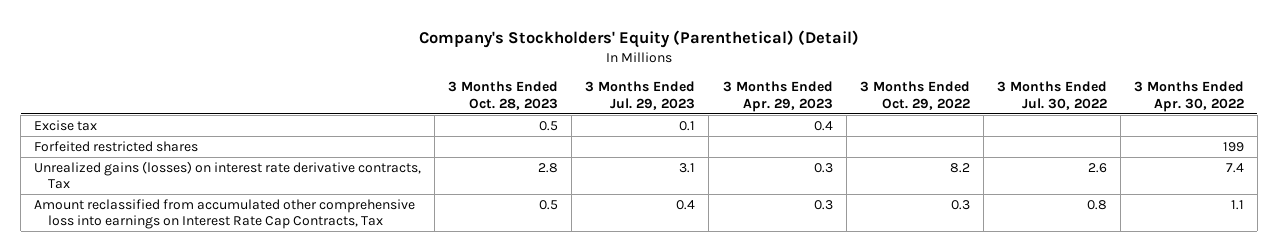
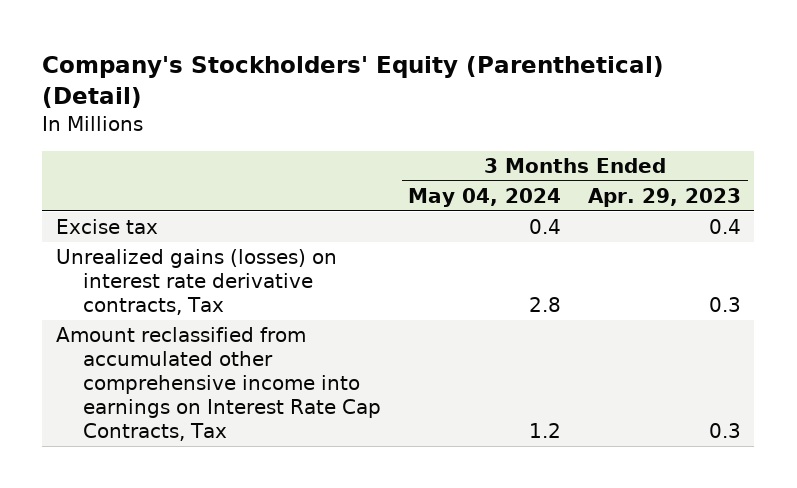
- | 3 Months Ended Oct. 28, 2023 | 3 Months Ended Jul. 29, 2023 | 3 Months Ended Apr. 29, 2023 | 3 Months Ended Oct. 29, 2022 | 3 Months Ended Jul. 30, 2022 | 3 Months Ended Apr. 30, 2022
+ | 3 Months Ended May 04, 2024 | 3 Months Ended Apr. 29, 2023
- Forfeited restricted shares | | | | | | 199
- Amount reclassified from accumulated other comprehensive loss into earnings on Interest Rate Cap Contracts, Tax | 0.5 | 0.4 | 0.3 | 0.3 | 0.8 | 1.1
+ Amount reclassified from accumulated other comprehensive income into earnings on Interest Rate Cap Contracts, Tax | 1.2 | 0.3

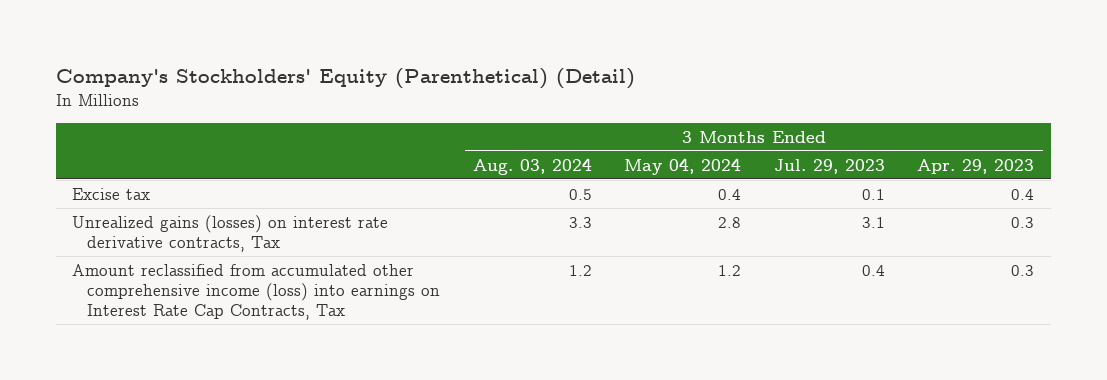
- | 3 Months Ended May 04, 2024 | 3 Months Ended Apr. 29, 2023
+ | 3 Months Ended Aug. 03, 2024 | 3 Months Ended May 04, 2024 | 3 Months Ended Jul. 29, 2023 | 3 Months Ended Apr. 29, 2023
- Amount reclassified from accumulated other comprehensive income into earnings on Interest Rate Cap Contracts, Tax | 1.2 | 0.3
+ Amount reclassified from accumulated other comprehensive income (loss) into earnings on Interest Rate Cap Contracts, Tax | 1.2 | 1.2 | 0.4 | 0.3

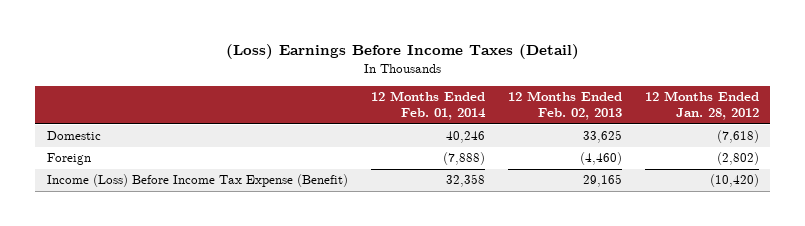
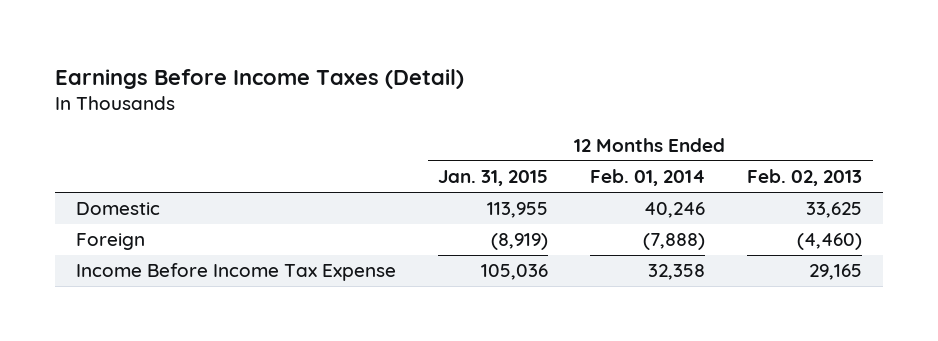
- (Loss) Earnings Before Income Taxes (Detail)
+ Earnings Before Income Taxes (Detail)
- | 12 Months Ended Feb. 01, 2014 | 12 Months Ended Feb. 02, 2013 | 12 Months Ended Jan. 28, 2012
+ | 12 Months Ended Jan. 31, 2015 | 12 Months Ended Feb. 01, 2014 | 12 Months Ended Feb. 02, 2013
- Income (Loss) Before Income Tax Expense (Benefit) | 32,358 | 29,165 | (10,420)
+ Income Before Income Tax Expense | 105,036 | 32,358 | 29,165

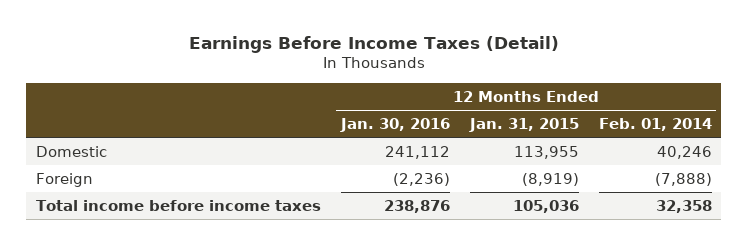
- | 12 Months Ended Jan. 31, 2015 | 12 Months Ended Feb. 01, 2014 | 12 Months Ended Feb. 02, 2013
+ | 12 Months Ended Jan. 30, 2016 | 12 Months Ended Jan. 31, 2015 | 12 Months Ended Feb. 01, 2014
- Income Before Income Tax Expense | 105,036 | 32,358 | 29,165
+ Total income before income taxes | 238,876 | 105,036 | 32,358

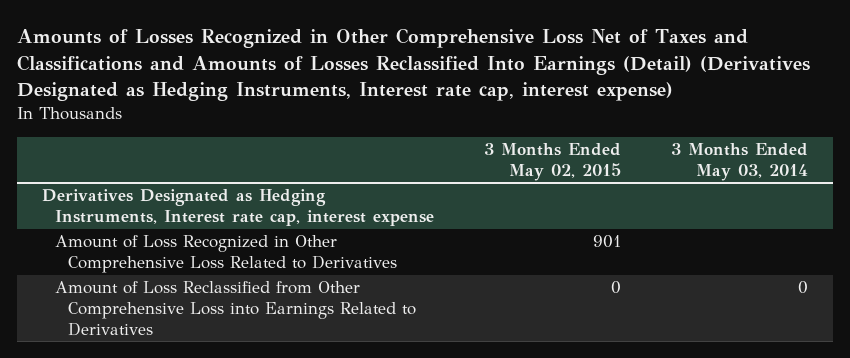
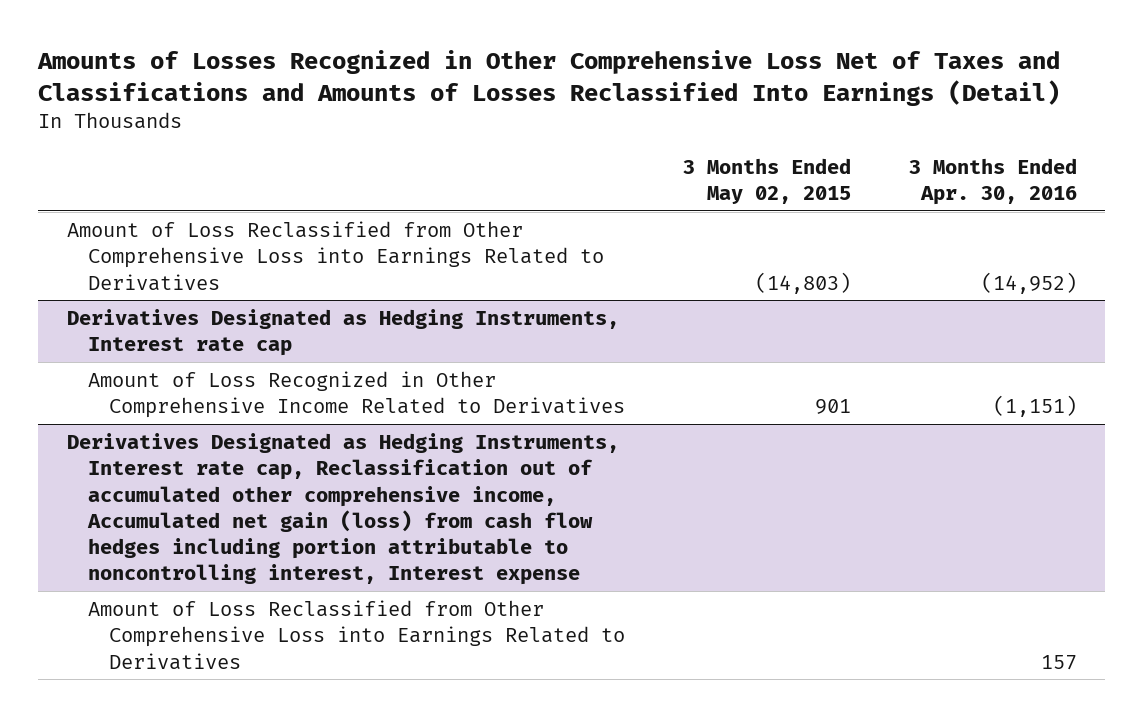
- Amounts of Losses Recognized in Other Comprehensive Loss Net of Taxes and Classifications and Amounts of Losses Reclassified Into Earnings (Detail) (Derivatives Designated as Hedging Instruments, Interest rate cap, interest expense)
+ Amounts of Losses Recognized in Other Comprehensive Loss Net of Taxes and Classifications and Amounts of Losses Reclassified Into Earnings (Detail)
- | 3 Months Ended May 02, 2015 | 3 Months Ended May 03, 2014
+ | 3 Months Ended May 02, 2015 | 3 Months Ended Apr. 30, 2016
- Derivatives Designated as Hedging Instruments, Interest rate cap, interest expense
- Amount of Loss Recognized in Other Comprehensive Loss Related to Derivatives | 901 |
- Amount of Loss Reclassified from Other Comprehensive Loss into Earnings Related to Derivatives | 0 | 0
+ Amount of Loss Reclassified from Other Comprehensive Loss into Earnings Related to Derivatives | (14,803) | (14,952)
+ Derivatives Designated as Hedging Instruments, Interest rate cap
+ Amount of Loss Recognized in Other Comprehensive Income Related to Derivatives | 901 | (1,151)
+ Derivatives Designated as Hedging Instruments, Interest rate cap, Reclassification out of accumulated other comprehensive income, Accumulated net gain (loss) from cash flow hedges including portion attributable to noncontrolling interest, Interest expense
+ Amount of Loss Reclassified from Other Comprehensive Loss into Earnings Related to Derivatives | | 157

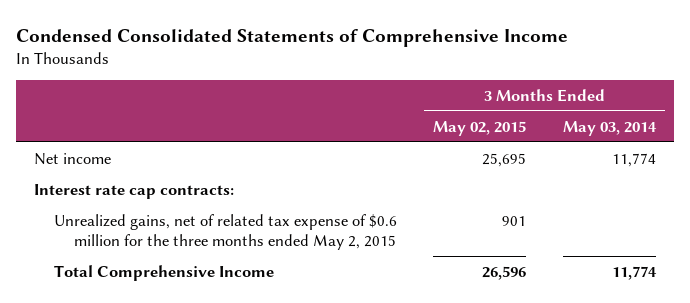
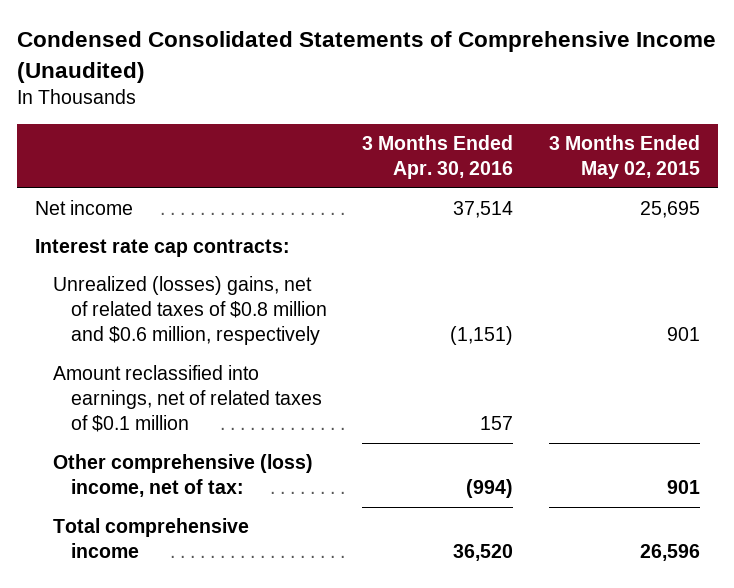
- Condensed Consolidated Statements of Comprehensive Income
+ Condensed Consolidated Statements of Comprehensive Income (Unaudited)
- | 3 Months Ended May 02, 2015 | 3 Months Ended May 03, 2014
+ | 3 Months Ended Apr. 30, 2016 | 3 Months Ended May 02, 2015
- Unrealized gains, net of related tax expense of $0.6 million for the three months ended May 2, 2015 | 901 |
- Total Comprehensive Income | 26,596 | 11,774
+ Unrealized (losses) gains, net of related taxes of $0.8 million and $0.6 million, respectively | (1,151) | 901
+ Amount reclassified into earnings, net of related taxes of $0.1 million | 157 |
+ Other comprehensive (loss) income, net of tax: | (994) | 901
+ Total comprehensive income | 36,520 | 26,596

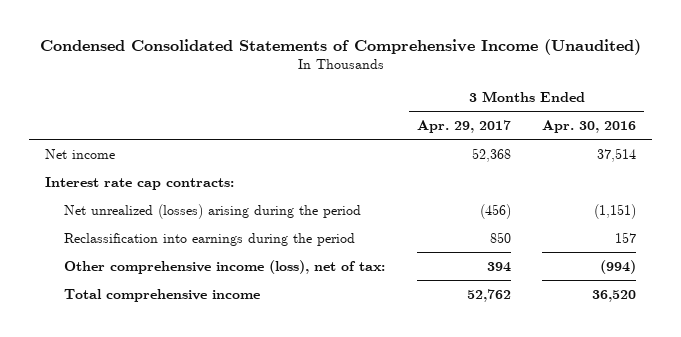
- | 3 Months Ended Apr. 30, 2016 | 3 Months Ended May 02, 2015
+ | 3 Months Ended Apr. 29, 2017 | 3 Months Ended Apr. 30, 2016
- Unrealized (losses) gains, net of related taxes of $0.8 million and $0.6 million, respectively | (1,151) | 901
- Amount reclassified into earnings, net of related taxes of $0.1 million | 157 |
- Other comprehensive (loss) income, net of tax: | (994) | 901
+ Net unrealized (losses) arising during the period | (456) | (1,151)
+ Reclassification into earnings during the period | 850 | 157
+ Other comprehensive income (loss), net of tax: | 394 | (994)

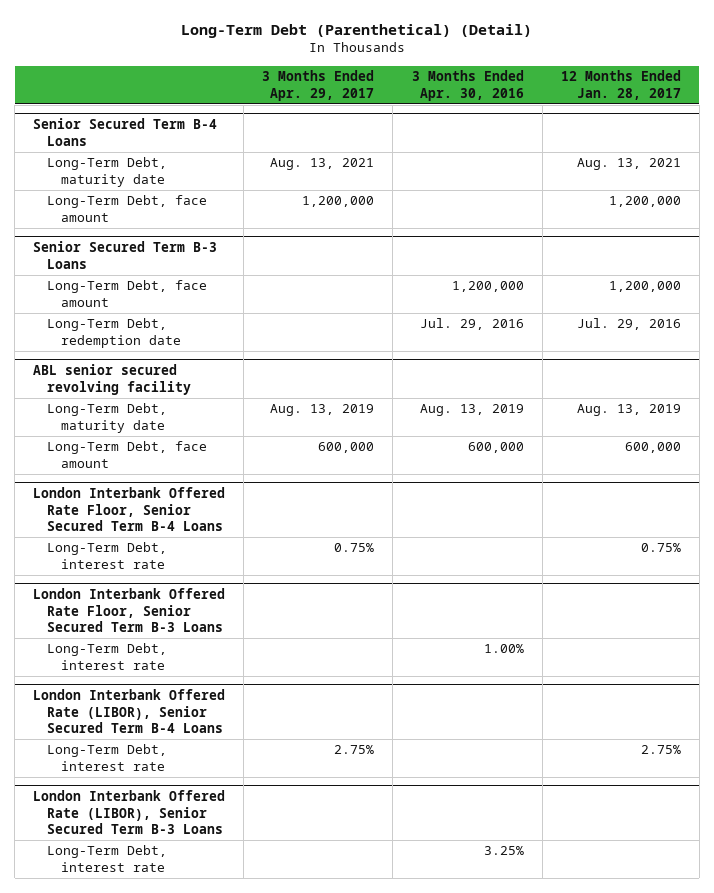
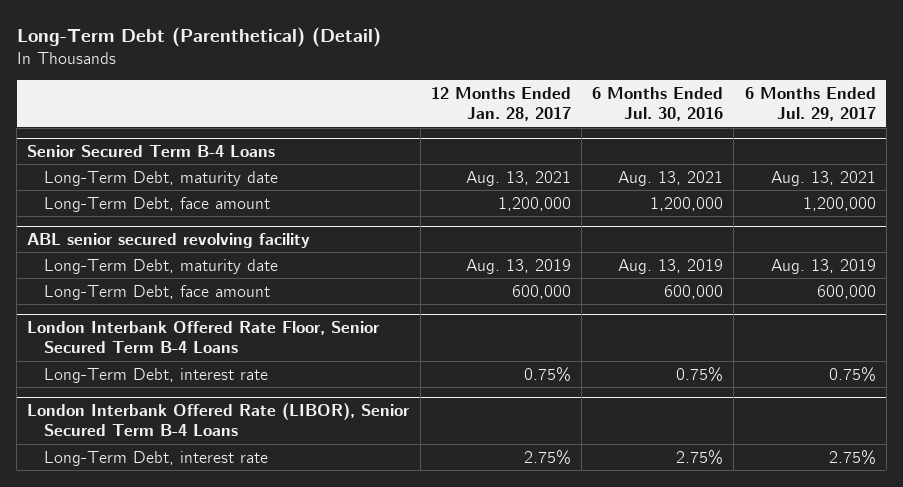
- | 3 Months Ended Apr. 29, 2017 | 3 Months Ended Apr. 30, 2016 | 12 Months Ended Jan. 28, 2017
+ | 12 Months Ended Jan. 28, 2017 | 6 Months Ended Jul. 30, 2016 | 6 Months Ended Jul. 29, 2017
- Senior Secured Term B-3 Loans
- Long-Term Debt, face amount | | 1,200,000 | 1,200,000
- Long-Term Debt, redemption date | | Jul. 29, 2016 | Jul. 29, 2016
- London Interbank Offered Rate Floor, Senior Secured Term B-3 Loans
- Long-Term Debt, interest rate | | 1.00% |
- London Interbank Offered Rate (LIBOR), Senior Secured Term B-3 Loans
- Long-Term Debt, interest rate | | 3.25% |

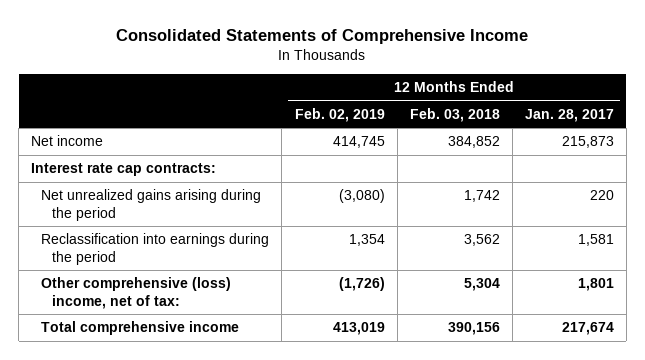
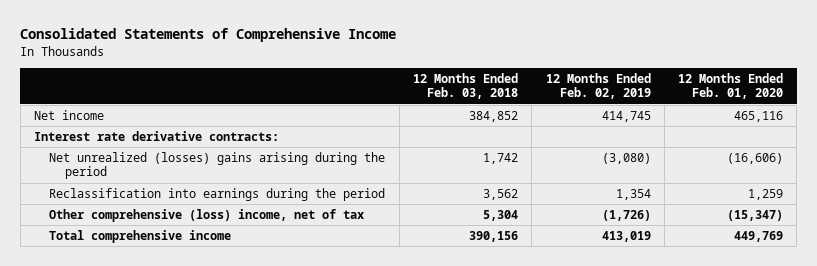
- | 12 Months Ended Feb. 02, 2019 | 12 Months Ended Feb. 03, 2018 | 12 Months Ended Jan. 28, 2017
+ | 12 Months Ended Feb. 03, 2018 | 12 Months Ended Feb. 02, 2019 | 12 Months Ended Feb. 01, 2020
- Interest rate cap contracts:
- Net unrealized gains arising during the period | (3,080) | 1,742 | 220
+ Interest rate derivative contracts:
+ Net unrealized (losses) gains arising during the period | 1,742 | (3,080) | (16,606)
- Other comprehensive (loss) income, net of tax: | (1,726) | 5,304 | 1,801
+ Other comprehensive (loss) income, net of tax | 5,304 | (1,726) | (15,347)

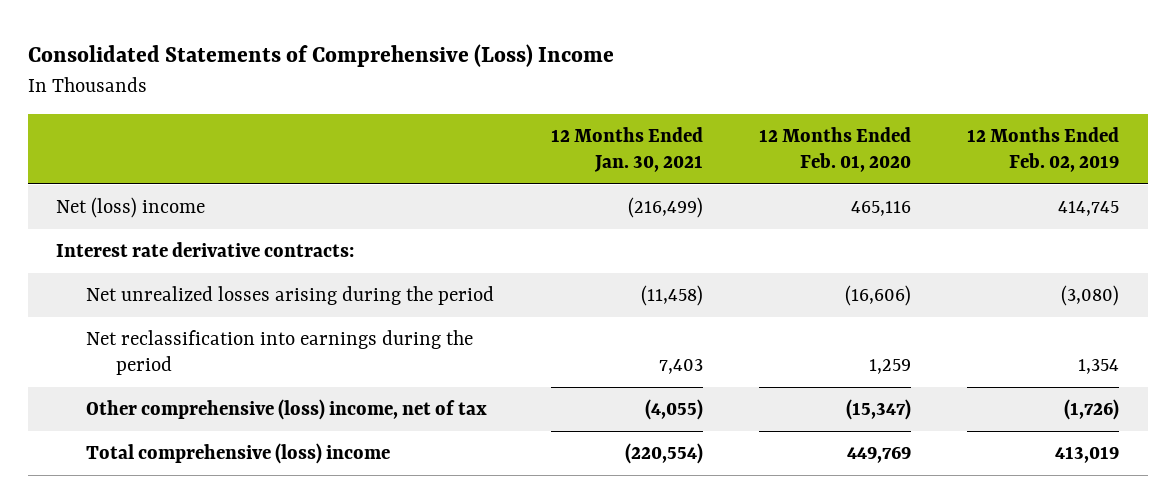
- Consolidated Statements of Comprehensive Income
+ Consolidated Statements of Comprehensive (Loss) Income
- | 12 Months Ended Feb. 03, 2018 | 12 Months Ended Feb. 02, 2019 | 12 Months Ended Feb. 01, 2020
+ | 12 Months Ended Jan. 30, 2021 | 12 Months Ended Feb. 01, 2020 | 12 Months Ended Feb. 02, 2019
- Net income | 384,852 | 414,745 | 465,116
+ Net (loss) income | (216,499) | 465,116 | 414,745
- Net unrealized (losses) gains arising during the period | 1,742 | (3,080) | (16,606)
- Reclassification into earnings during the period | 3,562 | 1,354 | 1,259
+ Net unrealized losses arising during the period | (11,458) | (16,606) | (3,080)
+ Net reclassification into earnings during the period | 7,403 | 1,259 | 1,354
- Total comprehensive income | 390,156 | 413,019 | 449,769
+ Total comprehensive (loss) income | (220,554) | 449,769 | 413,019

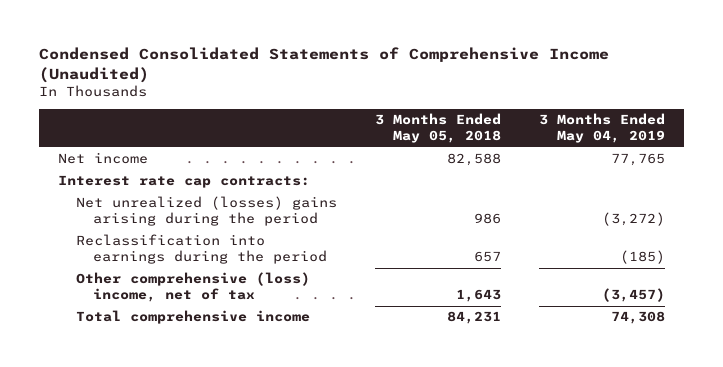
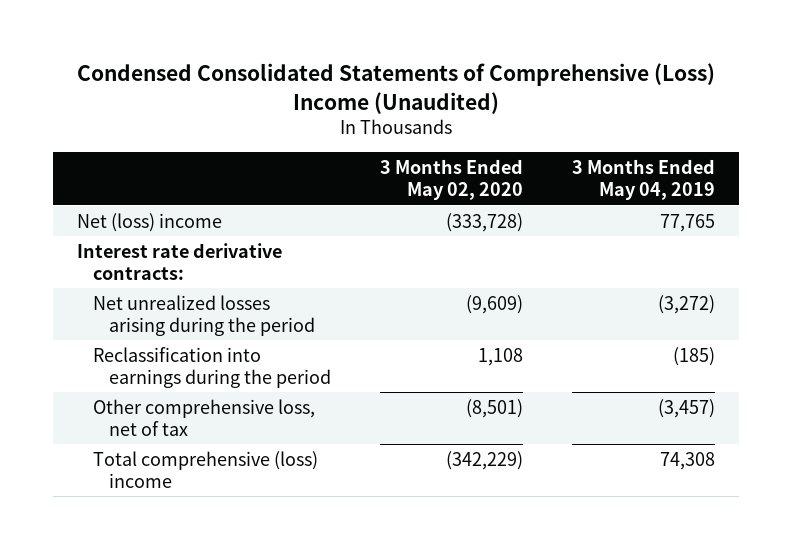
- Condensed Consolidated Statements of Comprehensive Income (Unaudited)
+ Condensed Consolidated Statements of Comprehensive (Loss) Income (Unaudited)
- | 3 Months Ended May 05, 2018 | 3 Months Ended May 04, 2019
+ | 3 Months Ended May 02, 2020 | 3 Months Ended May 04, 2019
- Net income | 82,588 | 77,765
- Interest rate cap contracts:
- Net unrealized (losses) gains arising during the period | 986 | (3,272)
+ Net (loss) income | (333,728) | 77,765
+ Interest rate derivative contracts:
+ Net unrealized losses arising during the period | (9,609) | (3,272)
- Other comprehensive (loss) income, net of tax | 1,643 | (3,457)
- Total comprehensive income | 84,231 | 74,308
+ Other comprehensive loss, net of tax | (8,501) | (3,457)
+ Total comprehensive (loss) income | (342,229) | 74,308

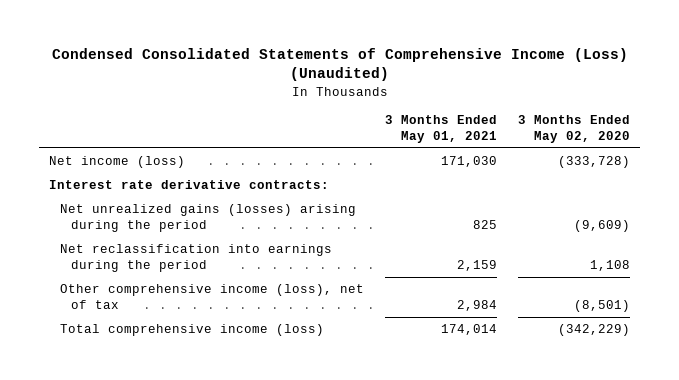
- Condensed Consolidated Statements of Comprehensive (Loss) Income (Unaudited)
+ Condensed Consolidated Statements of Comprehensive Income (Loss) (Unaudited)
- | 3 Months Ended May 02, 2020 | 3 Months Ended May 04, 2019
+ | 3 Months Ended May 01, 2021 | 3 Months Ended May 02, 2020
- Net (loss) income | (333,728) | 77,765
+ Net income (loss) | 171,030 | (333,728)
- Net unrealized losses arising during the period | (9,609) | (3,272)
- Reclassification into earnings during the period | 1,108 | (185)
- Other comprehensive loss, net of tax | (8,501) | (3,457)
- Total comprehensive (loss) income | (342,229) | 74,308
+ Net unrealized gains (losses) arising during the period | 825 | (9,609)
+ Net reclassification into earnings during the period | 2,159 | 1,108
+ Other comprehensive income (loss), net of tax | 2,984 | (8,501)
+ Total comprehensive income (loss) | 174,014 | (342,229)

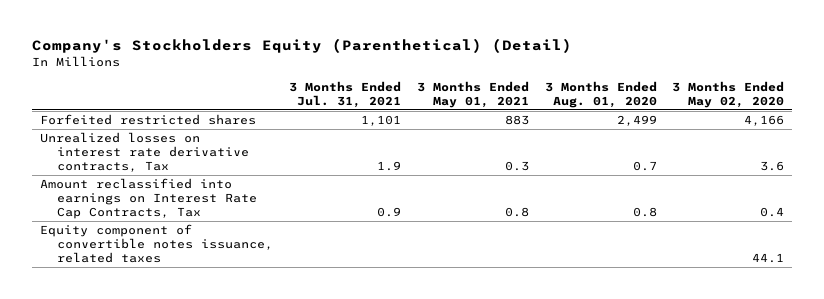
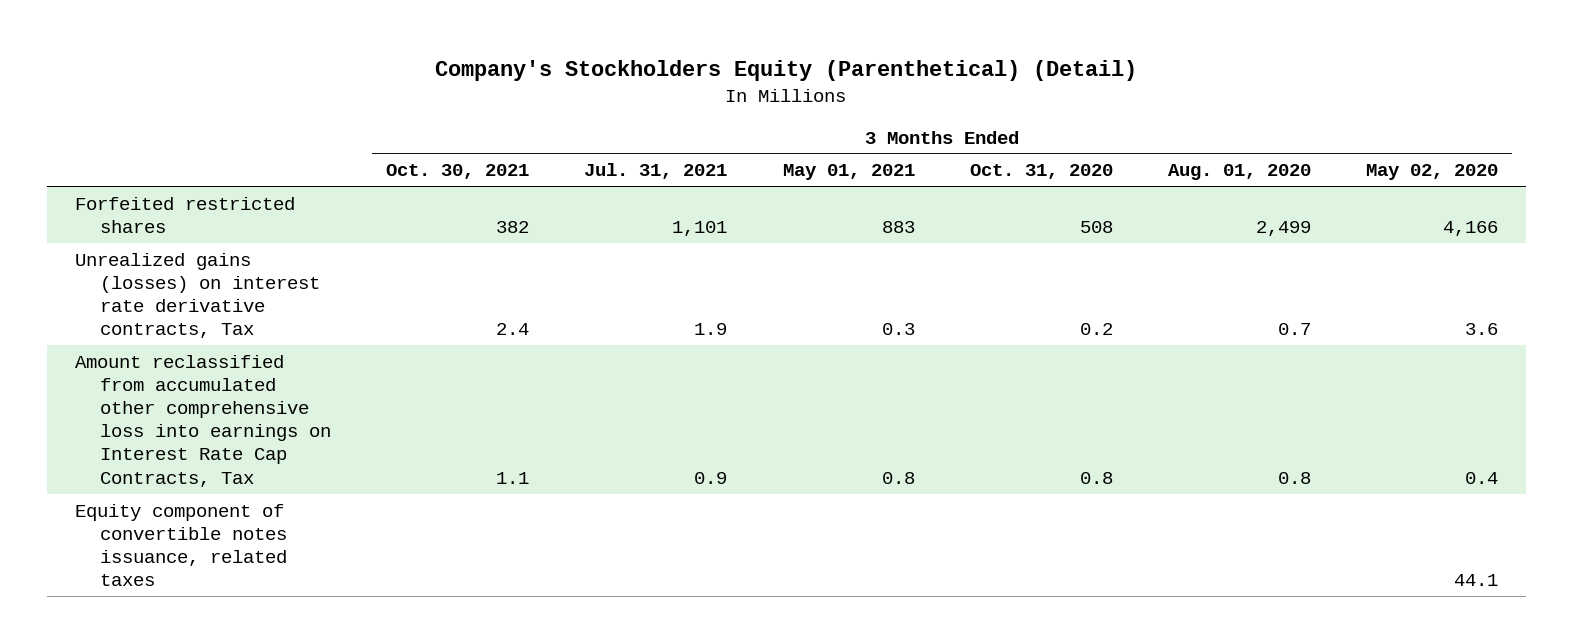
- | 3 Months Ended Jul. 31, 2021 | 3 Months Ended May 01, 2021 | 3 Months Ended Aug. 01, 2020 | 3 Months Ended May 02, 2020
+ | 3 Months Ended Oct. 30, 2021 | 3 Months Ended Jul. 31, 2021 | 3 Months Ended May 01, 2021 | 3 Months Ended Oct. 31, 2020 | 3 Months Ended Aug. 01, 2020 | 3 Months Ended May 02, 2020
- Unrealized losses on interest rate derivative contracts, Tax | 1.9 | 0.3 | 0.7 | 3.6
- Amount reclassified into earnings on Interest Rate Cap Contracts, Tax | 0.9 | 0.8 | 0.8 | 0.4
+ Unrealized gains (losses) on interest rate derivative contracts, Tax | 2.4 | 1.9 | 0.3 | 0.2 | 0.7 | 3.6
+ Amount reclassified from accumulated other comprehensive loss into earnings on Interest Rate Cap Contracts, Tax | 1.1 | 0.9 | 0.8 | 0.8 | 0.8 | 0.4

